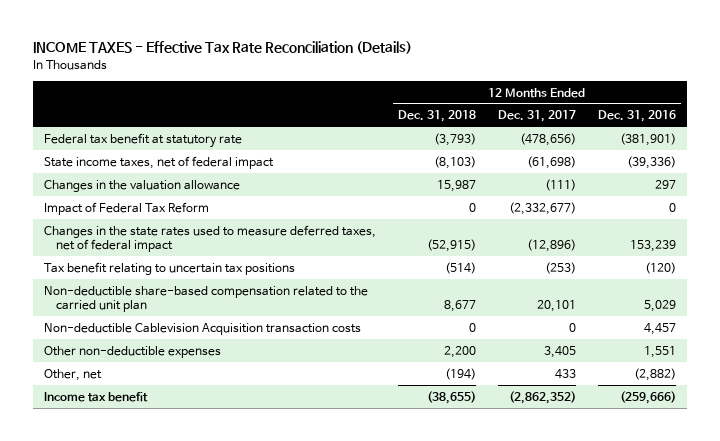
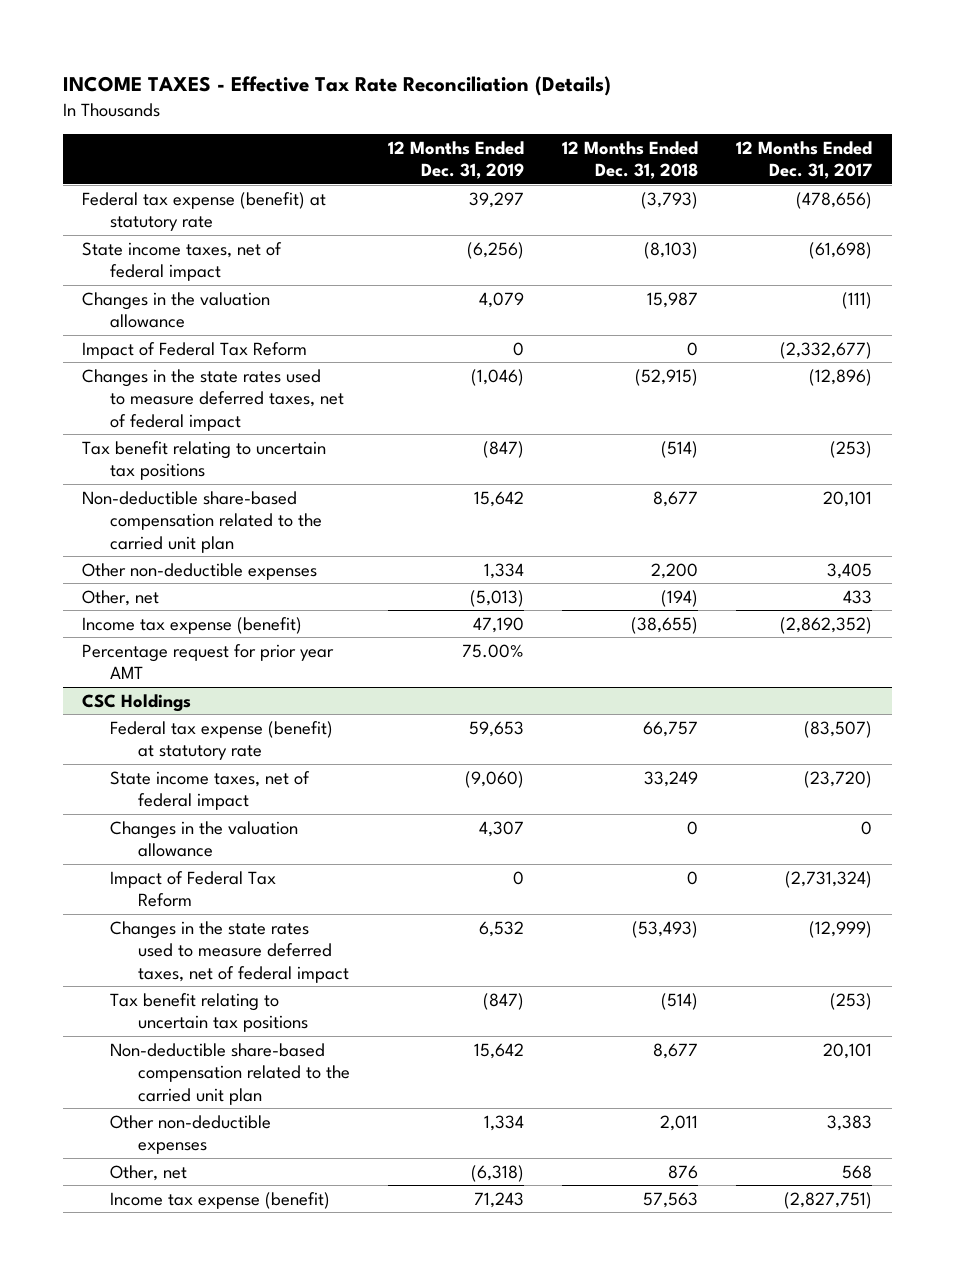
- | 12 Months Ended Dec. 31, 2018 | 12 Months Ended Dec. 31, 2017 | 12 Months Ended Dec. 31, 2016
+ | 12 Months Ended Dec. 31, 2019 | 12 Months Ended Dec. 31, 2018 | 12 Months Ended Dec. 31, 2017
- Federal tax benefit at statutory rate | (3,793) | (478,656) | (381,901)
+ Federal tax expense (benefit) at statutory rate | 39,297 | (3,793) | (478,656)
- Non-deductible Cablevision Acquisition transaction costs | 0 | 0 | 4,457
- Income tax benefit | (38,655) | (2,862,352) | (259,666)
+ Income tax expense (benefit) | 47,190 | (38,655) | (2,862,352)
+ Percentage request for prior year AMT | 75.00% | |
+ CSC Holdings
+ Federal tax expense (benefit) at statutory rate | 59,653 | 66,757 | (83,507)
+ State income taxes, net of federal impact | (9,060) | 33,249 | (23,720)
+ Changes in the valuation allowance | 4,307 | 0 | 0
+ Impact of Federal Tax Reform | 0 | 0 | (2,731,324)
+ Changes in the state rates used to measure deferred taxes, net of federal impact | 6,532 | (53,493) | (12,999)
+ Tax benefit relating to uncertain tax positions | (847) | (514) | (253)
+ Non-deductible share-based compensation related to the carried unit plan | 15,642 | 8,677 | 20,101
+ Other non-deductible expenses | 1,334 | 2,011 | 3,383
+ Other, net | (6,318) | 876 | 568
+ Income tax expense (benefit) | 71,243 | 57,563 | (2,827,751)

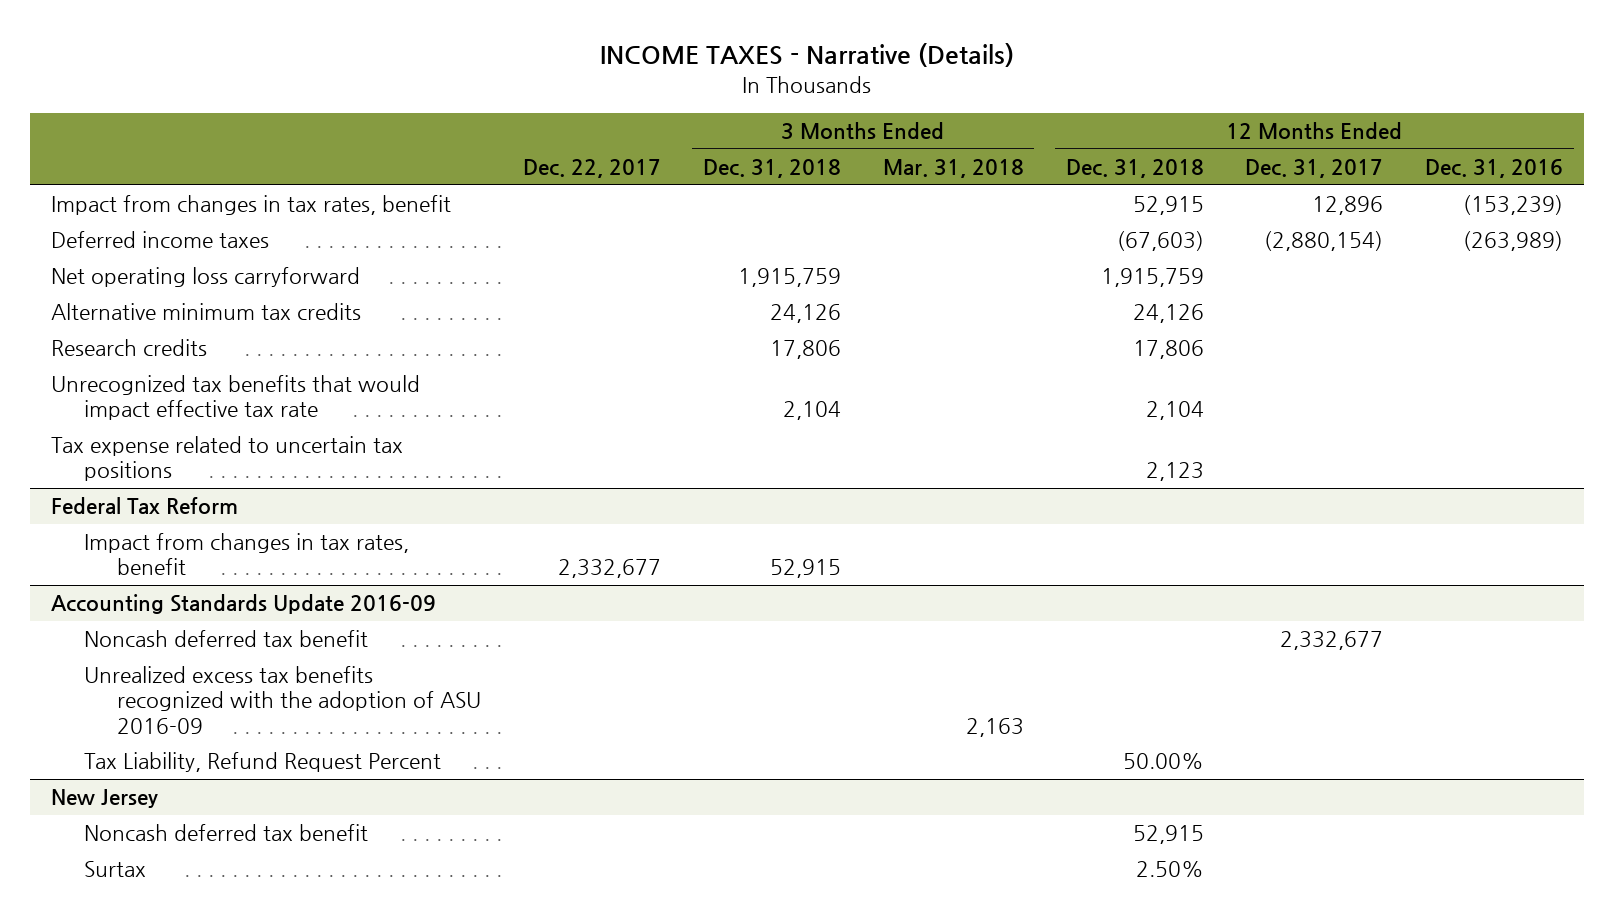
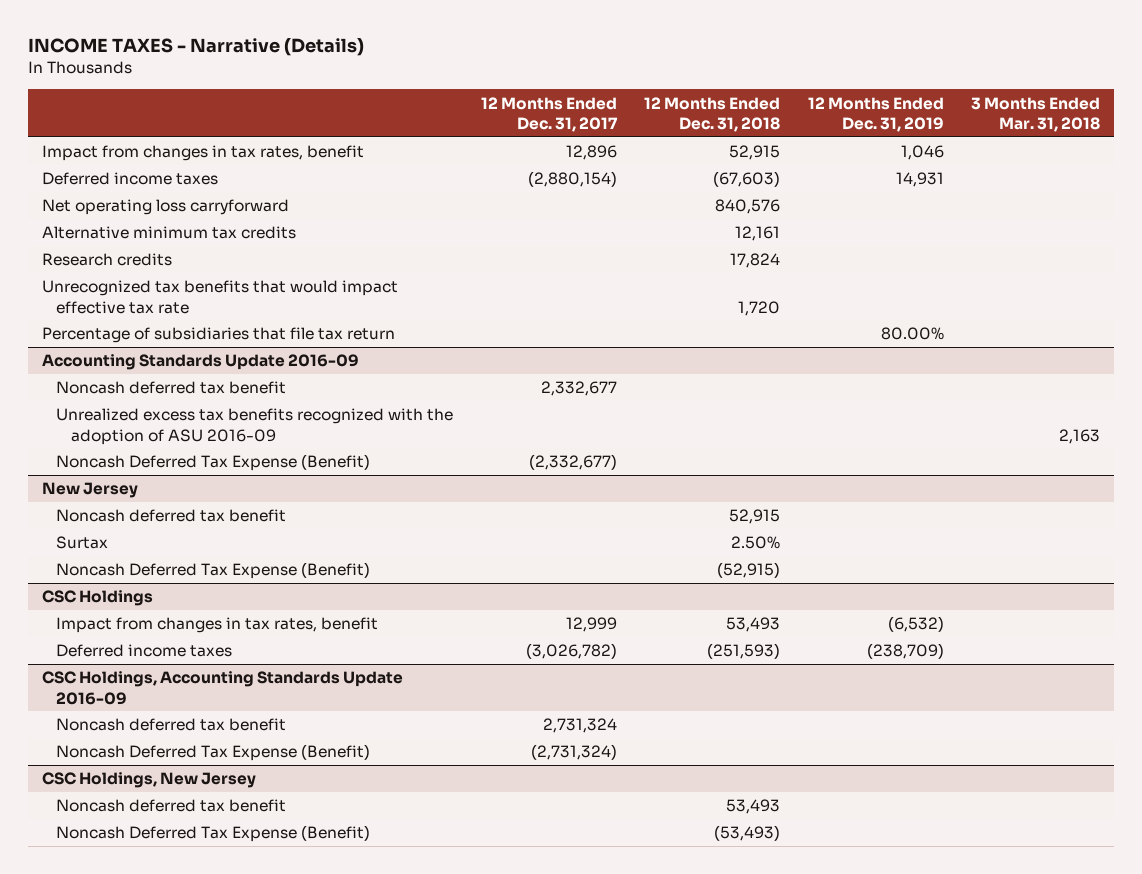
- | Dec. 22, 2017 | 3 Months Ended Dec. 31, 2018 | 3 Months Ended Mar. 31, 2018 | 12 Months Ended Dec. 31, 2018 | 12 Months Ended Dec. 31, 2017 | 12 Months Ended Dec. 31, 2016
+ | 12 Months Ended Dec. 31, 2017 | 12 Months Ended Dec. 31, 2018 | 12 Months Ended Dec. 31, 2019 | 3 Months Ended Mar. 31, 2018
- Net operating loss carryforward | | 1,915,759 | | 1,915,759 | |
- Alternative minimum tax credits | | 24,126 | | 24,126 | |
- Research credits | | 17,806 | | 17,806 | |
- Unrecognized tax benefits that would impact effective tax rate | | 2,104 | | 2,104 | |
- Tax expense related to uncertain tax positions | | | | 2,123 | |
- Federal Tax Reform
- Impact from changes in tax rates, benefit | 2,332,677 | 52,915 | | | |
+ Net operating loss carryforward | | 840,576 | |
+ Alternative minimum tax credits | | 12,161 | |
+ Research credits | | 17,824 | |
+ Unrecognized tax benefits that would impact effective tax rate | | 1,720 | |
+ Percentage of subsidiaries that file tax return | | | 80.00% |
@ Accounting Standards Update 2016-09
- Tax Liability, Refund Request Percent | | | | 50.00% | |
+ Noncash Deferred Tax Expense (Benefit) | (2,332,677) | | |
@ New Jersey
+ Noncash Deferred Tax Expense (Benefit) | | (52,915) | |
+ CSC Holdings
+ Impact from changes in tax rates, benefit | 12,999 | 53,493 | (6,532) |
+ Deferred income taxes | (3,026,782) | (251,593) | (238,709) |
+ CSC Holdings, Accounting Standards Update 2016-09
+ Noncash deferred tax benefit | 2,731,324 | | |
+ Noncash Deferred Tax Expense (Benefit) | (2,731,324) | | |
+ CSC Holdings, New Jersey
+ Noncash deferred tax benefit | | 53,493 | |
+ Noncash Deferred Tax Expense (Benefit) | | (53,493) | |

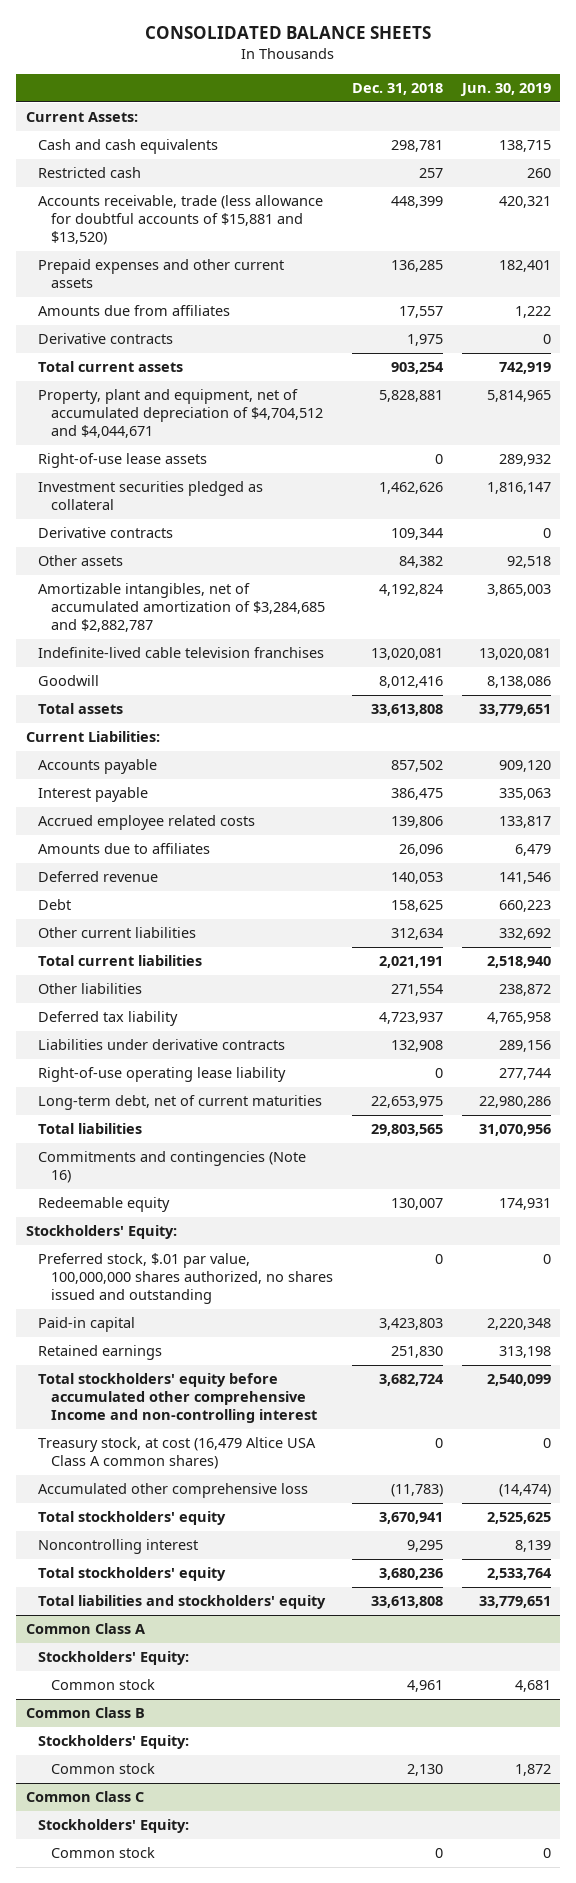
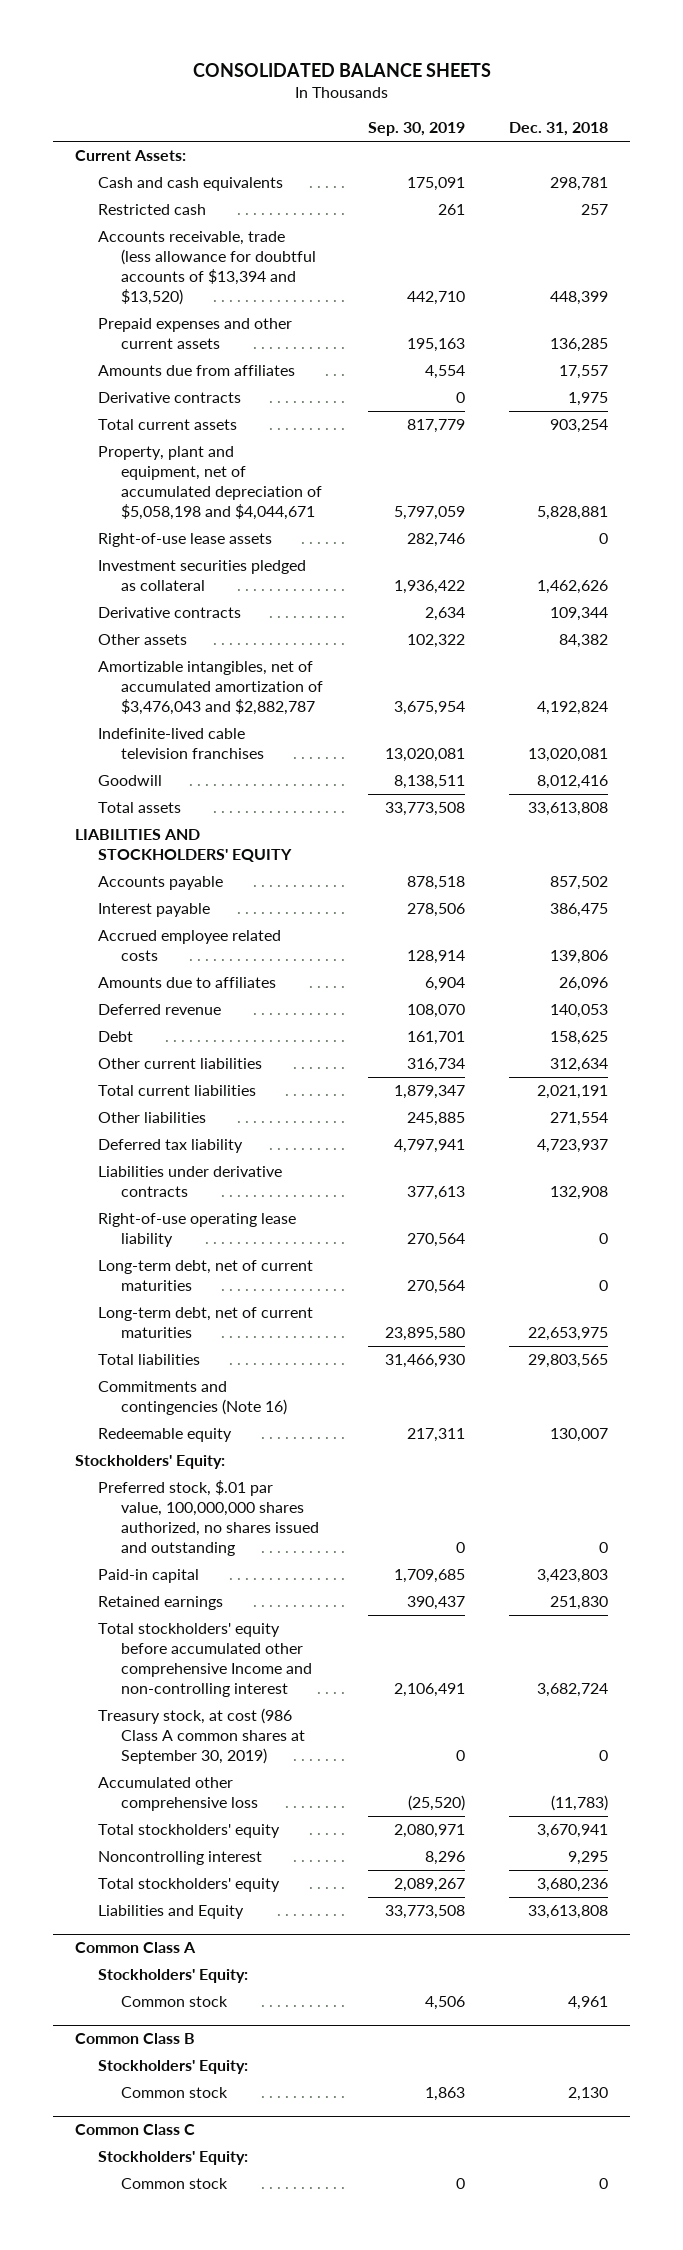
- | Dec. 31, 2018 | Jun. 30, 2019
+ | Sep. 30, 2019 | Dec. 31, 2018
- Accounts receivable, trade (less allowance for doubtful accounts of $15,881 and $13,520) | 448,399 | 420,321
+ Accounts receivable, trade (less allowance for doubtful accounts of $13,394 and $13,520) | 442,710 | 448,399
- Property, plant and equipment, net of accumulated depreciation of $4,704,512 and $4,044,671 | 5,828,881 | 5,814,965
+ Property, plant and equipment, net of accumulated depreciation of $5,058,198 and $4,044,671 | 5,797,059 | 5,828,881
- Amortizable intangibles, net of accumulated amortization of $3,284,685 and $2,882,787 | 4,192,824 | 3,865,003
+ Amortizable intangibles, net of accumulated amortization of $3,476,043 and $2,882,787 | 3,675,954 | 4,192,824
- Current Liabilities:
+ LIABILITIES AND STOCKHOLDERS' EQUITY
+ Long-term debt, net of current maturities | 270,564 | 0
- Treasury stock, at cost (16,479 Altice USA Class A common shares) | 0 | 0
+ Treasury stock, at cost (986 Class A common shares at September 30, 2019) | 0 | 0
- Total liabilities and stockholders' equity | 33,613,808 | 33,779,651
+ Liabilities and Equity | 33,773,508 | 33,613,808

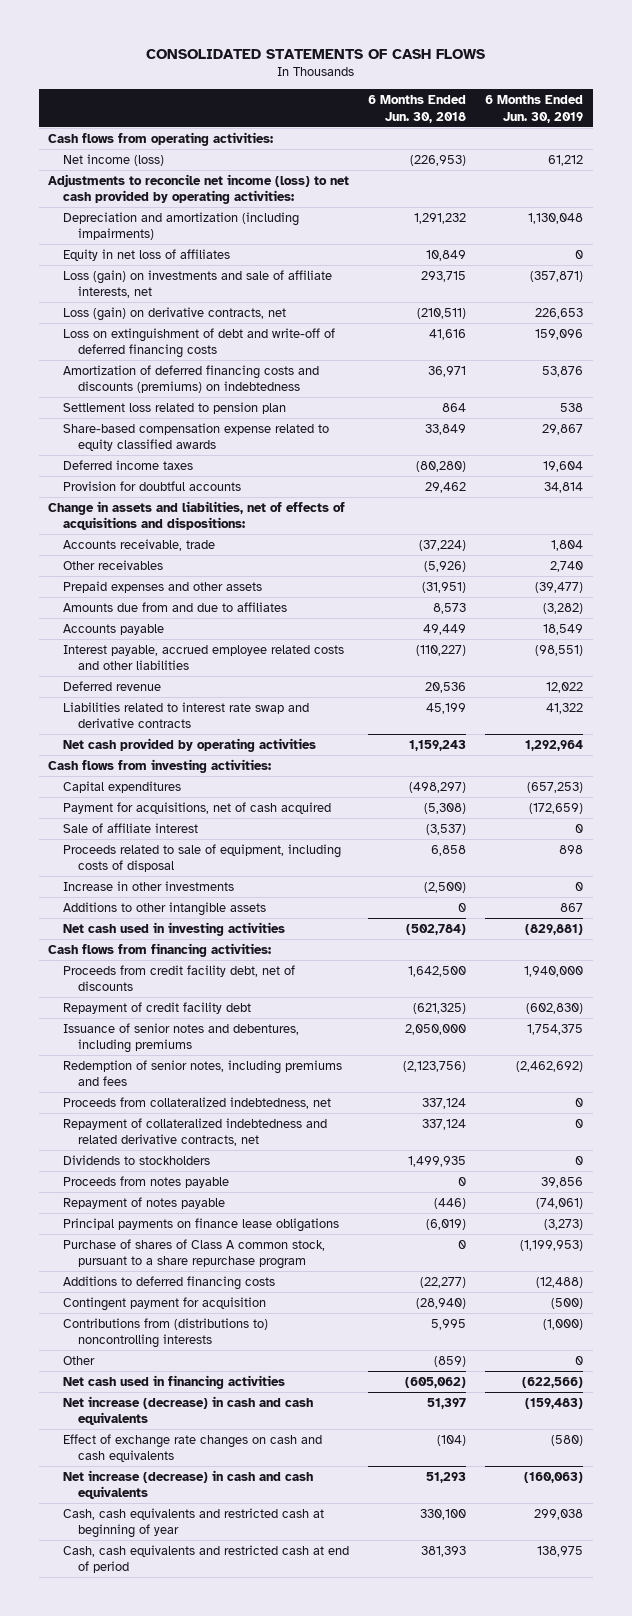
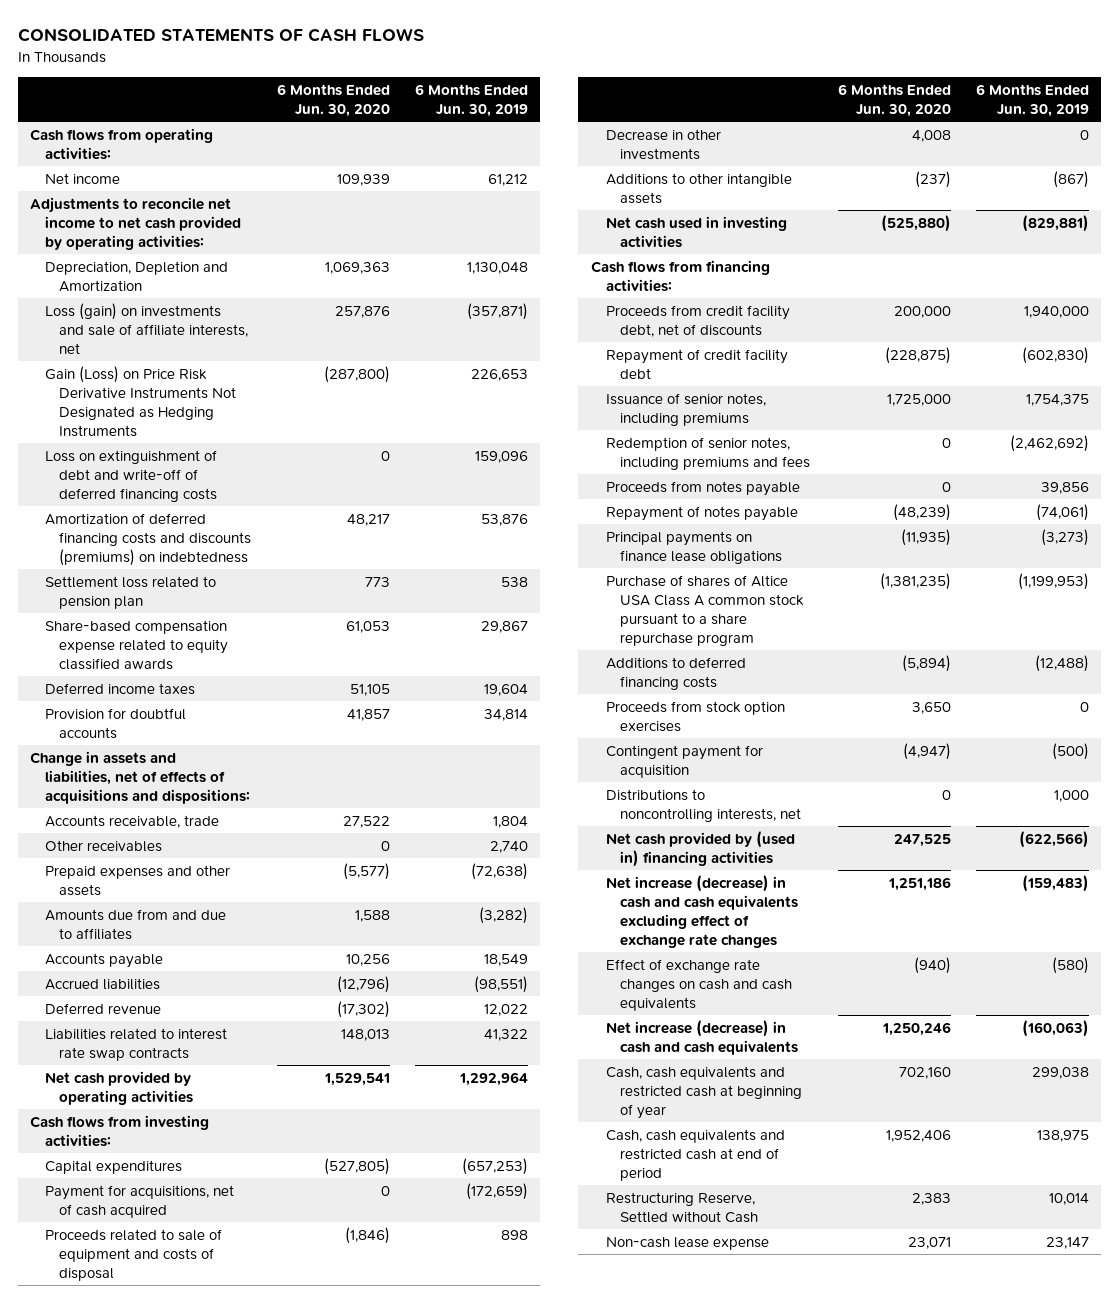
- | 6 Months Ended Jun. 30, 2018 | 6 Months Ended Jun. 30, 2019
+ | 6 Months Ended Jun. 30, 2020 | 6 Months Ended Jun. 30, 2019
- Net income (loss) | (226,953) | 61,212
- Adjustments to reconcile net income (loss) to net cash provided by operating activities:
- Depreciation and amortization (including impairments) | 1,291,232 | 1,130,048
- Equity in net loss of affiliates | 10,849 | 0
+ Net income | 109,939 | 61,212
+ Adjustments to reconcile net income to net cash provided by operating activities:
+ Depreciation, Depletion and Amortization | 1,069,363 | 1,130,048
- Loss (gain) on derivative contracts, net | (210,511) | 226,653
+ Gain (Loss) on Price Risk Derivative Instruments Not Designated as Hedging Instruments | (287,800) | 226,653
- Prepaid expenses and other assets | (31,951) | (39,477)
+ Prepaid expenses and other assets | (5,577) | (72,638)
- Interest payable, accrued employee related costs and other liabilities | (110,227) | (98,551)
+ Accrued liabilities | (12,796) | (98,551)
- Liabilities related to interest rate swap and derivative contracts | 45,199 | 41,322
+ Liabilities related to interest rate swap contracts | 148,013 | 41,322
- Sale of affiliate interest | (3,537) | 0
- Proceeds related to sale of equipment, including costs of disposal | 6,858 | 898
- Increase in other investments | (2,500) | 0
- Additions to other intangible assets | 0 | 867
+ Proceeds related to sale of equipment and costs of disposal | (1,846) | 898
+ Decrease in other investments | 4,008 | 0
+ Additions to other intangible assets | (237) | (867)
- Issuance of senior notes and debentures, including premiums | 2,050,000 | 1,754,375
+ Issuance of senior notes, including premiums | 1,725,000 | 1,754,375
- Proceeds from collateralized indebtedness, net | 337,124 | 0
- Repayment of collateralized indebtedness and related derivative contracts, net | 337,124 | 0
- Dividends to stockholders | 1,499,935 | 0
- Purchase of shares of Class A common stock, pursuant to a share repurchase program | 0 | (1,199,953)
+ Purchase of shares of Altice USA Class A common stock pursuant to a share repurchase program | (1,381,235) | (1,199,953)
+ Proceeds from stock option exercises | 3,650 | 0
- Contributions from (distributions to) noncontrolling interests | 5,995 | (1,000)
- Other | (859) | 0
- Net cash used in financing activities | (605,062) | (622,566)
- Net increase (decrease) in cash and cash equivalents | 51,397 | (159,483)
+ Distributions to noncontrolling interests, net | 0 | 1,000
+ Net cash provided by (used in) financing activities | 247,525 | (622,566)
+ Net increase (decrease) in cash and cash equivalents excluding effect of exchange rate changes | 1,251,186 | (159,483)
+ Restructuring Reserve, Settled without Cash | 2,383 | 10,014
+ Non-cash lease expense | 23,071 | 23,147

